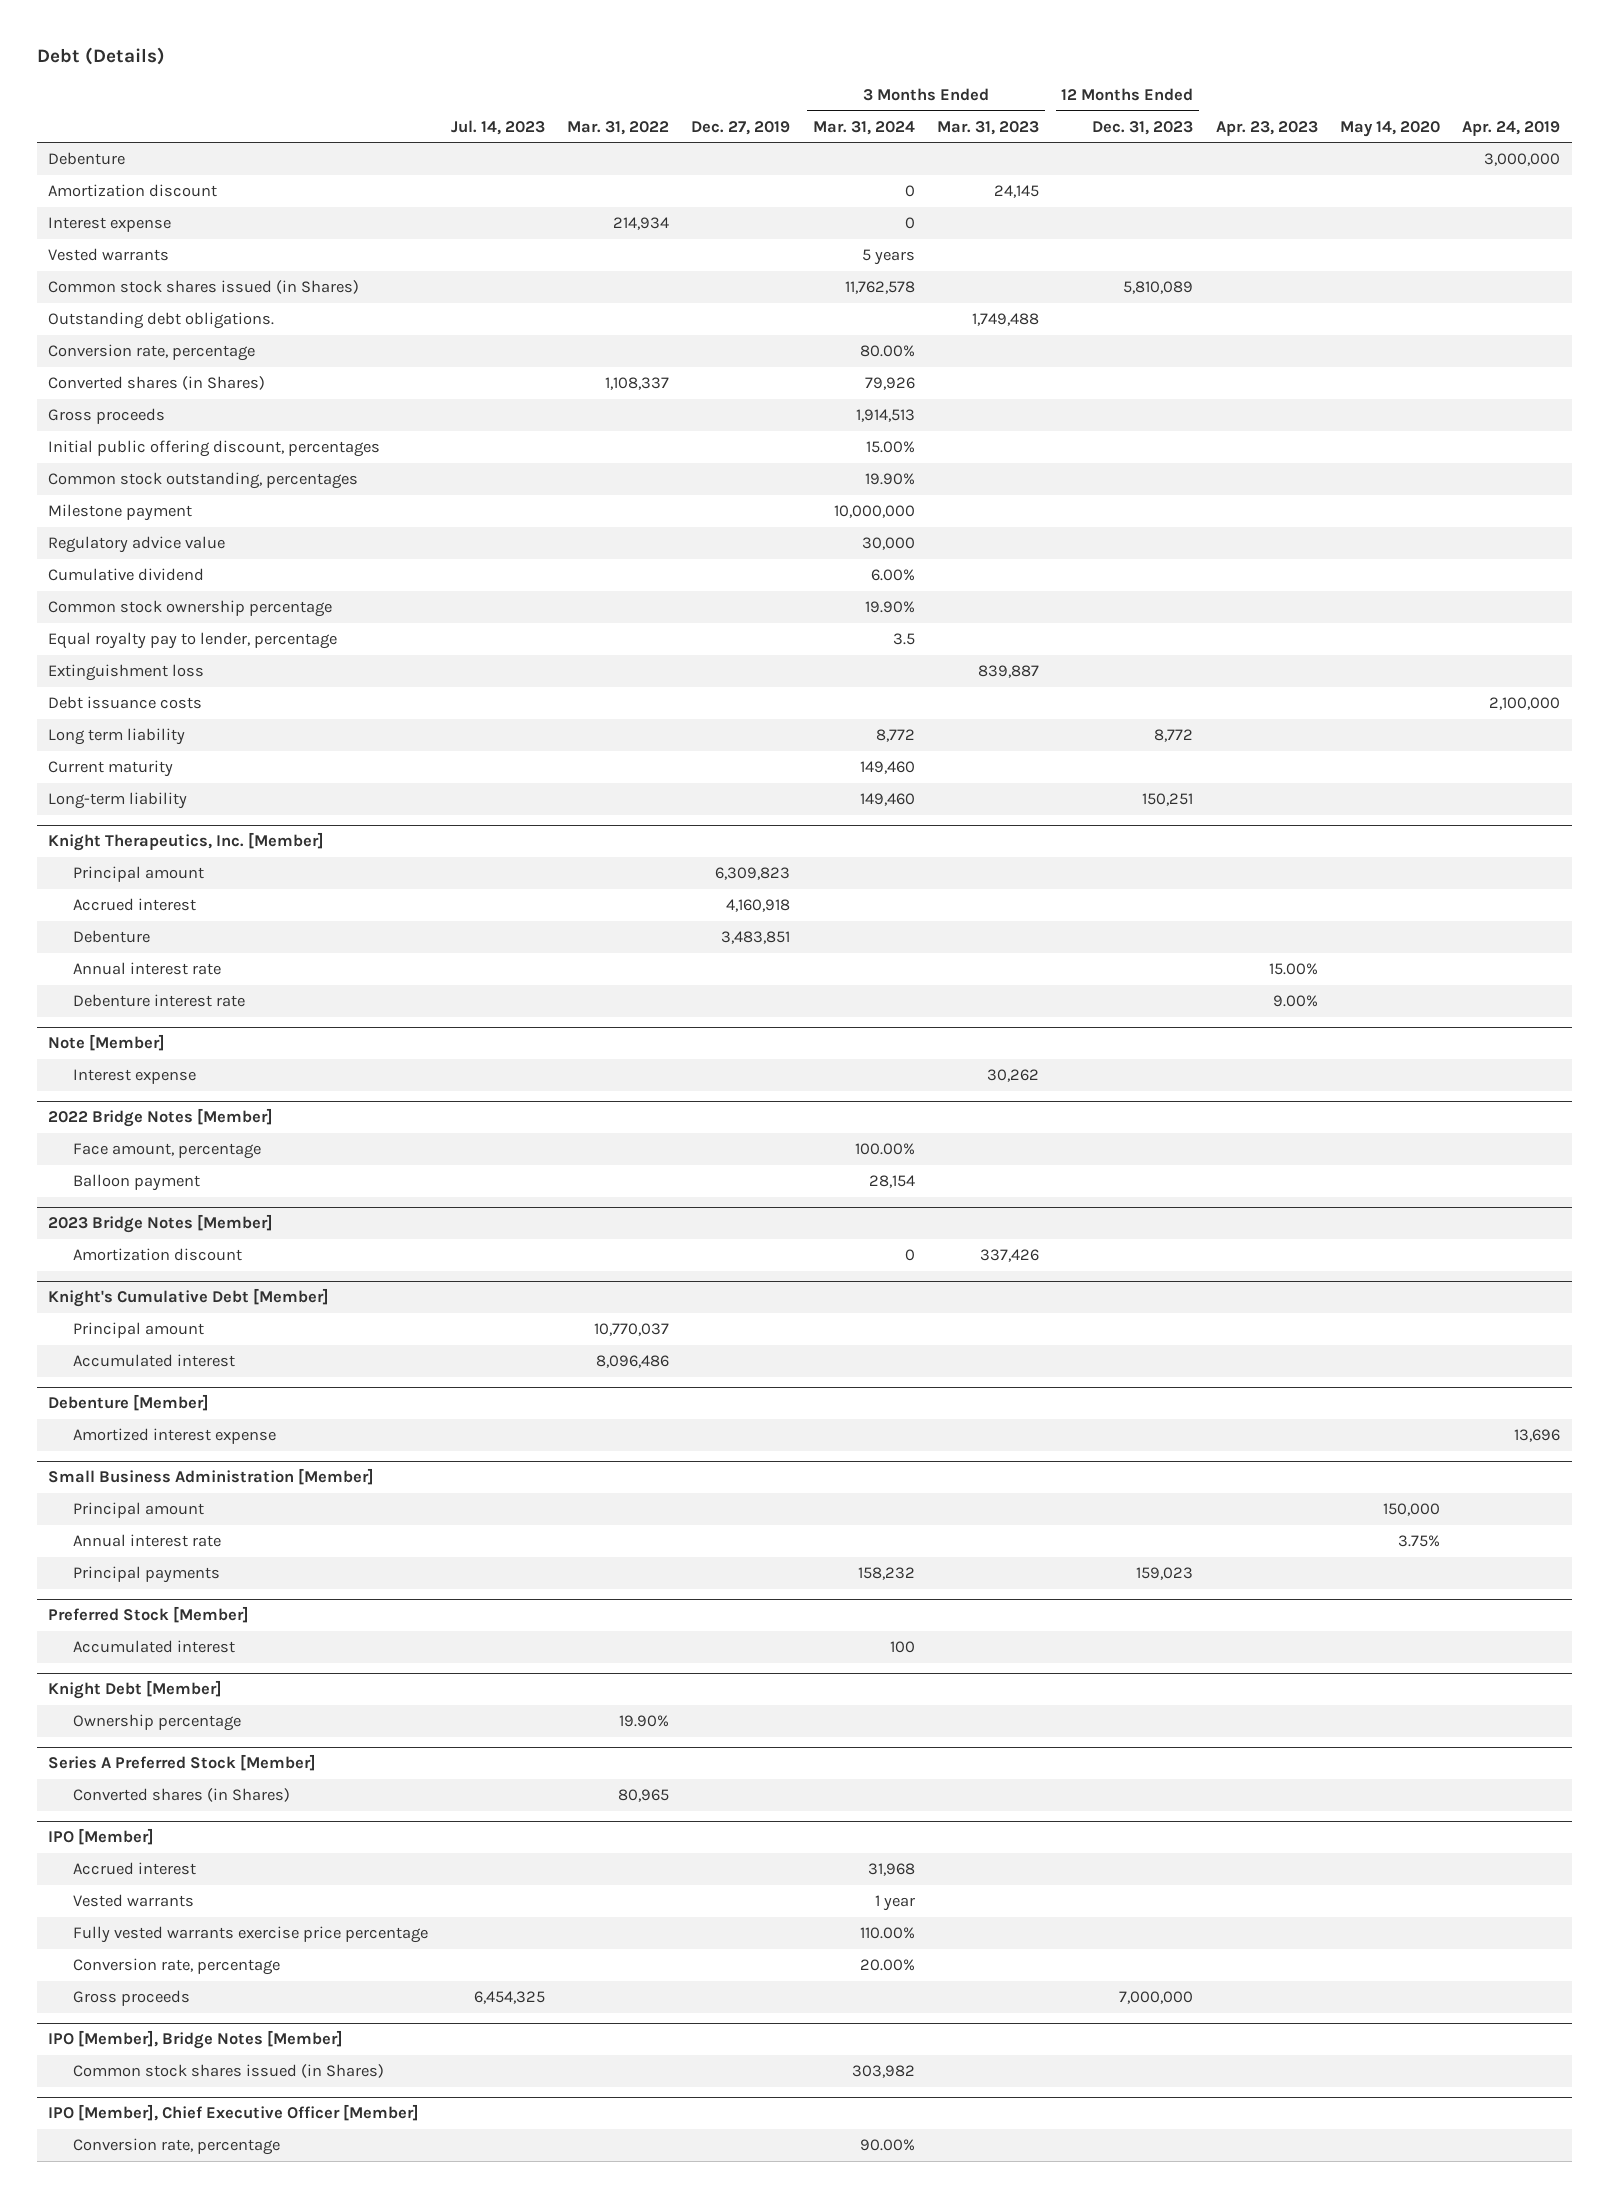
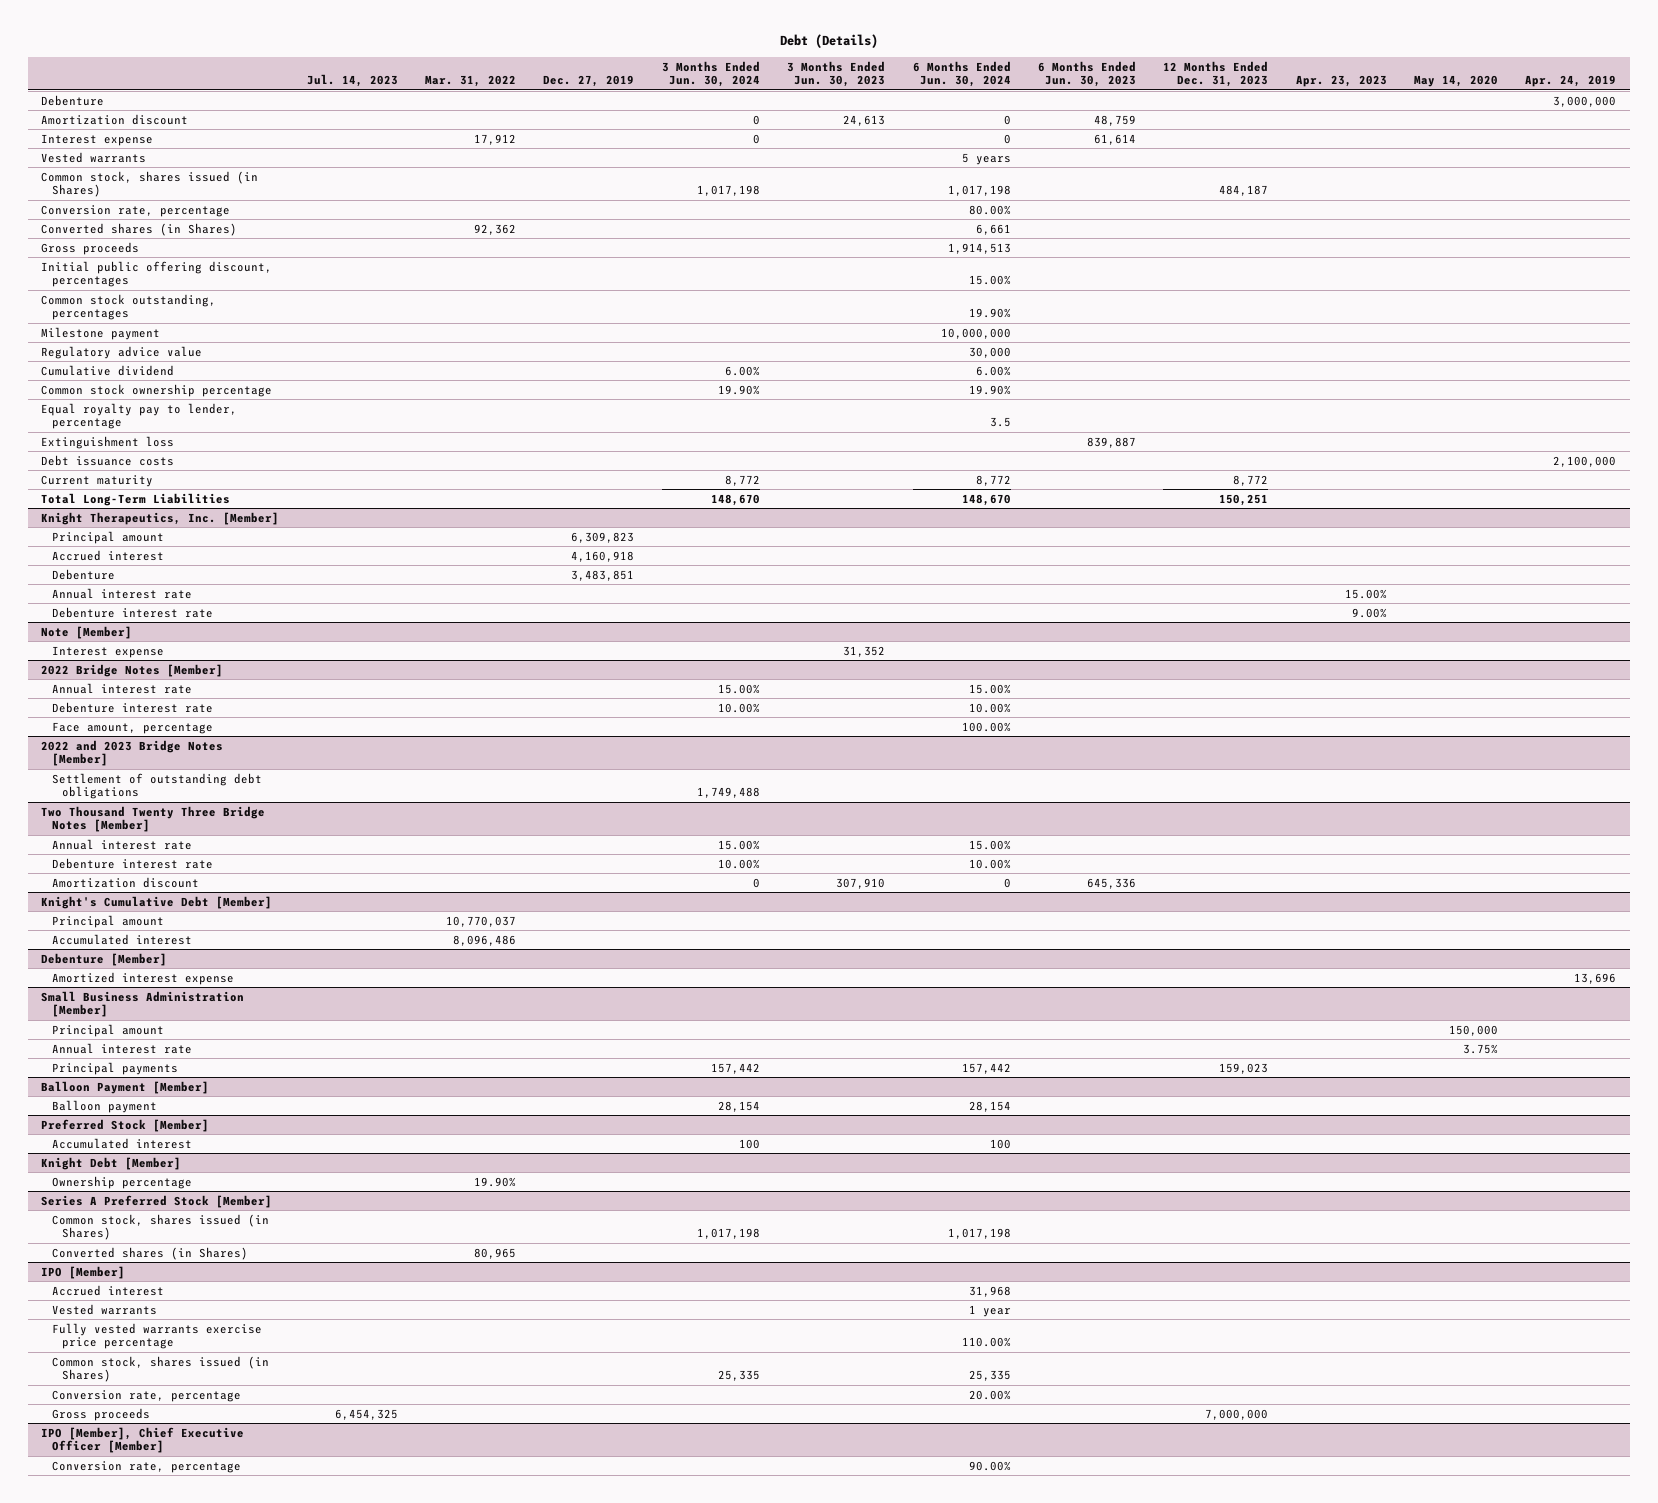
- | Jul. 14, 2023 | Mar. 31, 2022 | Dec. 27, 2019 | 3 Months Ended Mar. 31, 2024 | 3 Months Ended Mar. 31, 2023 | 12 Months Ended Dec. 31, 2023 | Apr. 23, 2023 | May 14, 2020 | Apr. 24, 2019
+ | Jul. 14, 2023 | Mar. 31, 2022 | Dec. 27, 2019 | 3 Months Ended Jun. 30, 2024 | 3 Months Ended Jun. 30, 2023 | 6 Months Ended Jun. 30, 2024 | 6 Months Ended Jun. 30, 2023 | 12 Months Ended Dec. 31, 2023 | Apr. 23, 2023 | May 14, 2020 | Apr. 24, 2019
- Interest expense | | 214,934 | | 0 | | | | |
+ Interest expense | | 17,912 | | 0 | | 0 | 61,614 | | | |
- Common stock shares issued (in Shares) | | | | 11,762,578 | | 5,810,089 | | |
- Outstanding debt obligations. | | | | | 1,749,488 | | | |
+ Common stock, shares issued (in Shares) | | | | 1,017,198 | | 1,017,198 | | 484,187 | | |
- Converted shares (in Shares) | | 1,108,337 | | 79,926 | | | | |
+ Converted shares (in Shares) | | 92,362 | | | | 6,661 | | | | |
- Long term liability | | | | 8,772 | | 8,772 | | |
- Current maturity | | | | 149,460 | | | | |
- Long-term liability | | | | 149,460 | | 150,251 | | |
+ Current maturity | | | | 8,772 | | 8,772 | | 8,772 | | |
+ Total Long-Term Liabilities | | | | 148,670 | | 148,670 | | 150,251 | | |
@ 2022 Bridge Notes [Member]
+ Annual interest rate | | | | 15.00% | | 15.00% | | | | |
+ Debenture interest rate | | | | 10.00% | | 10.00% | | | | |
- Balloon payment | | | | 28,154 | | | | |
- 2023 Bridge Notes [Member]
+ 2022 and 2023 Bridge Notes [Member]
+ Settlement of outstanding debt obligations | | | | 1,749,488 | | | | | | |
+ Two Thousand Twenty Three Bridge Notes [Member]
+ Annual interest rate | | | | 15.00% | | 15.00% | | | | |
+ Debenture interest rate | | | | 10.00% | | 10.00% | | | | |
+ Balloon Payment [Member]
+ Balloon payment | | | | 28,154 | | 28,154 | | | | |
@ Series A Preferred Stock [Member]
+ Common stock, shares issued (in Shares) | | | | 1,017,198 | | 1,017,198 | | | | |
@ IPO [Member]
+ Common stock, shares issued (in Shares) | | | | 25,335 | | 25,335 | | | | |
- IPO [Member], Bridge Notes [Member]
- Common stock shares issued (in Shares) | | | | 303,982 | | | | |

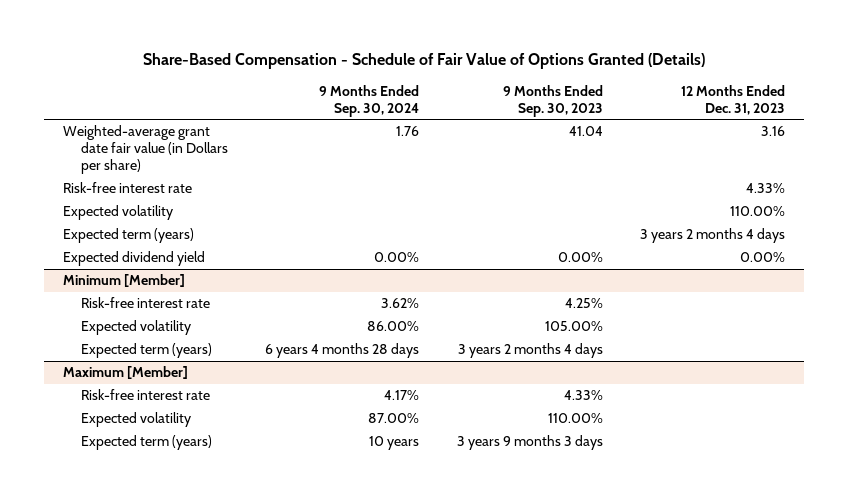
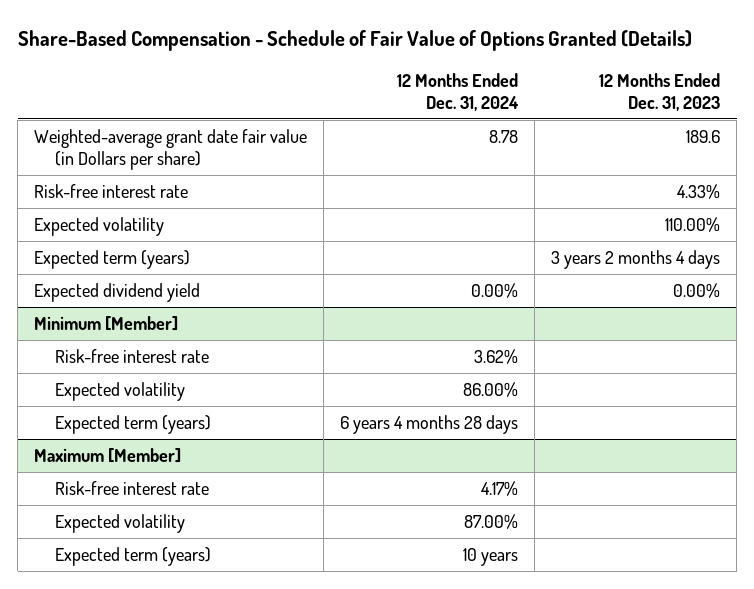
- | 9 Months Ended Sep. 30, 2024 | 9 Months Ended Sep. 30, 2023 | 12 Months Ended Dec. 31, 2023
+ | 12 Months Ended Dec. 31, 2024 | 12 Months Ended Dec. 31, 2023
- Weighted-average grant date fair value (in Dollars per share) | 1.76 | 41.04 | 3.16
+ Weighted-average grant date fair value (in Dollars per share) | 8.78 | 189.6

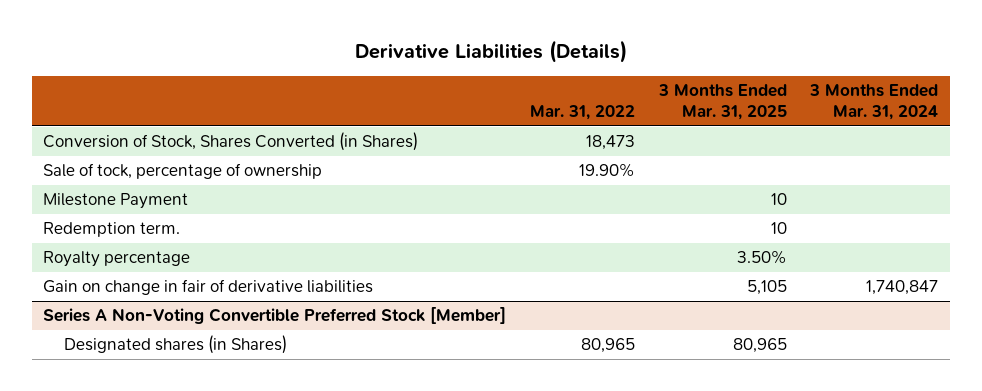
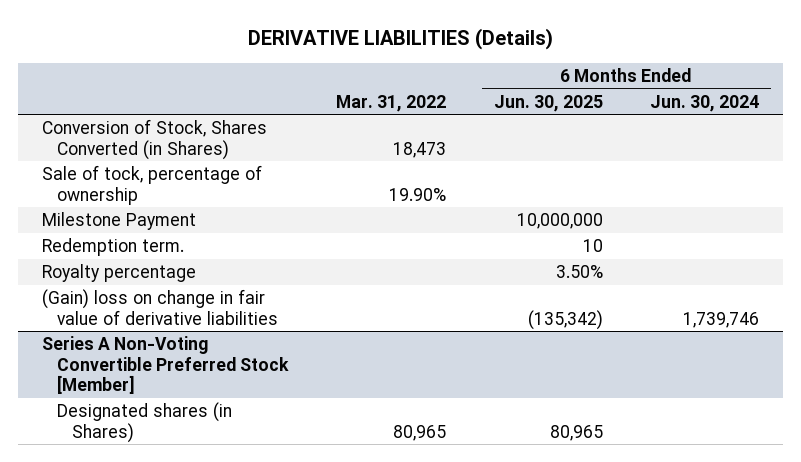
- Derivative Liabilities (Details)
+ DERIVATIVE LIABILITIES (Details)
- | Mar. 31, 2022 | 3 Months Ended Mar. 31, 2025 | 3 Months Ended Mar. 31, 2024
+ | Mar. 31, 2022 | 6 Months Ended Jun. 30, 2025 | 6 Months Ended Jun. 30, 2024
- Gain on change in fair of derivative liabilities | | 5,105 | 1,740,847
+ (Gain) loss on change in fair value of derivative liabilities | | (135,342) | 1,739,746

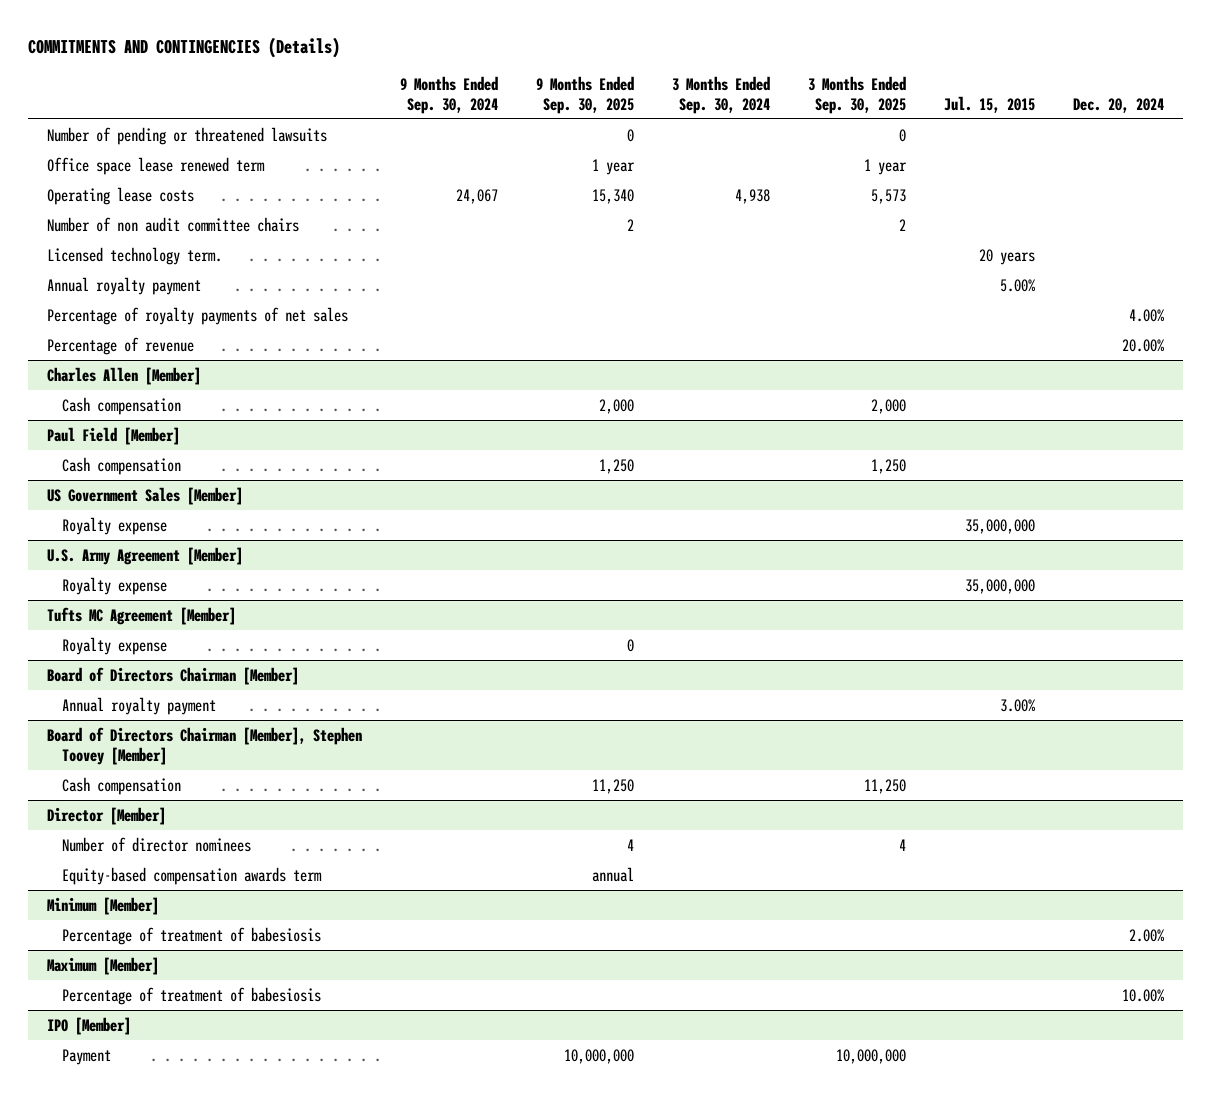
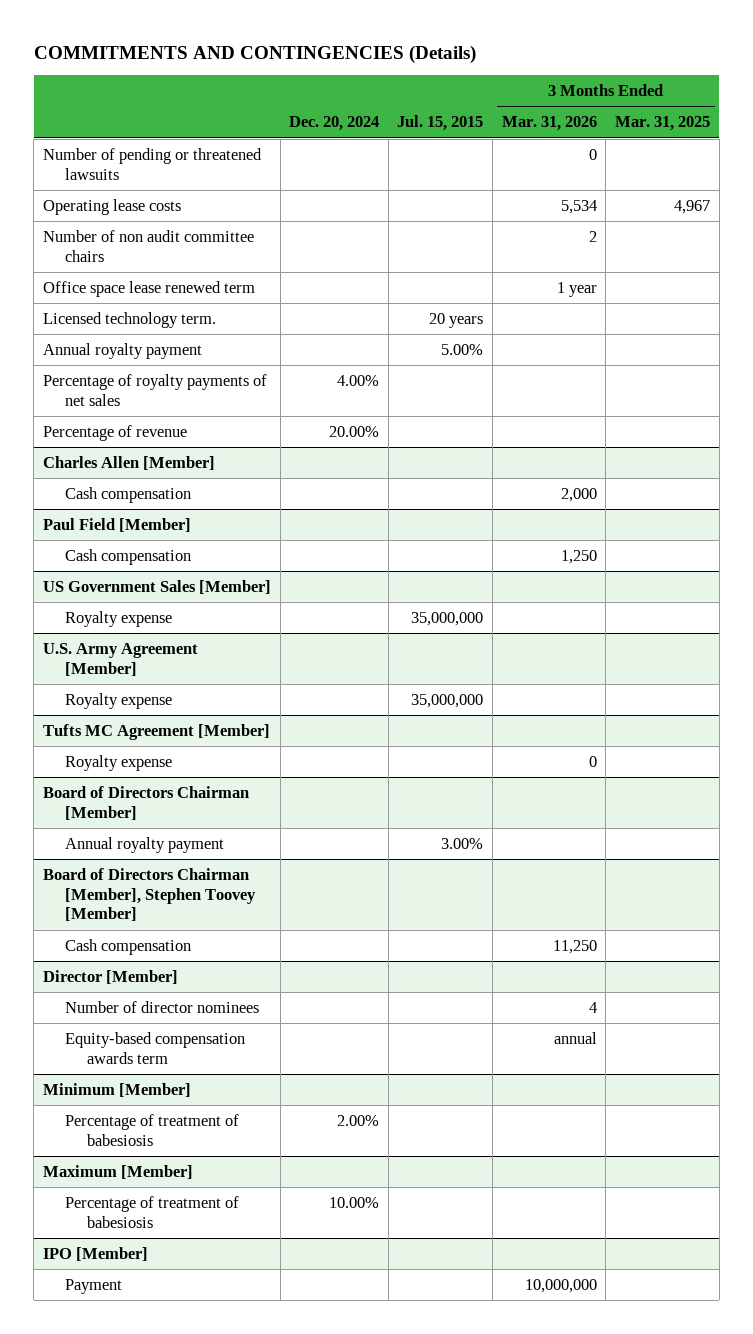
- | 9 Months Ended Sep. 30, 2024 | 9 Months Ended Sep. 30, 2025 | 3 Months Ended Sep. 30, 2024 | 3 Months Ended Sep. 30, 2025 | Jul. 15, 2015 | Dec. 20, 2024
+ | Dec. 20, 2024 | Jul. 15, 2015 | 3 Months Ended Mar. 31, 2026 | 3 Months Ended Mar. 31, 2025
moved down: Office space lease renewed term | | | 1 year |

